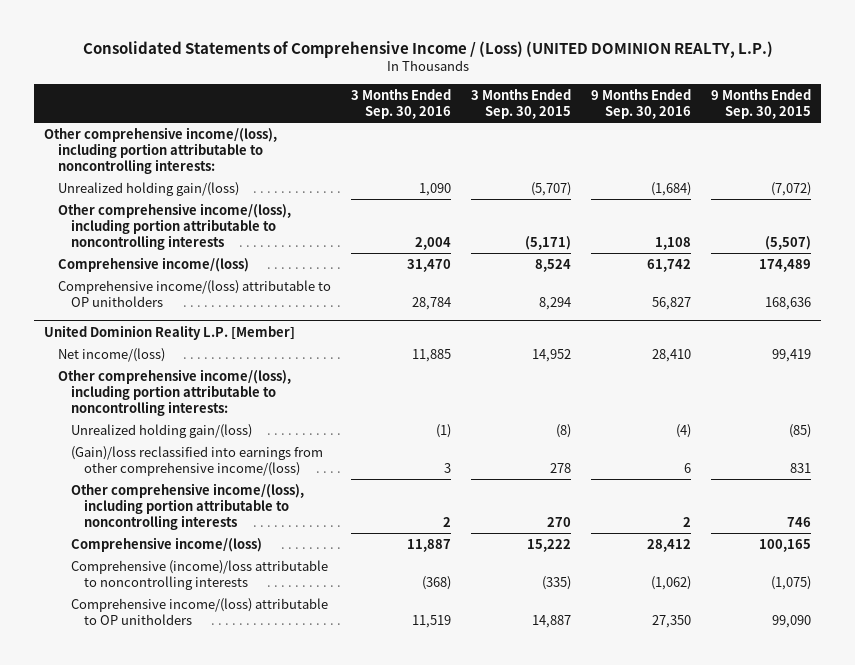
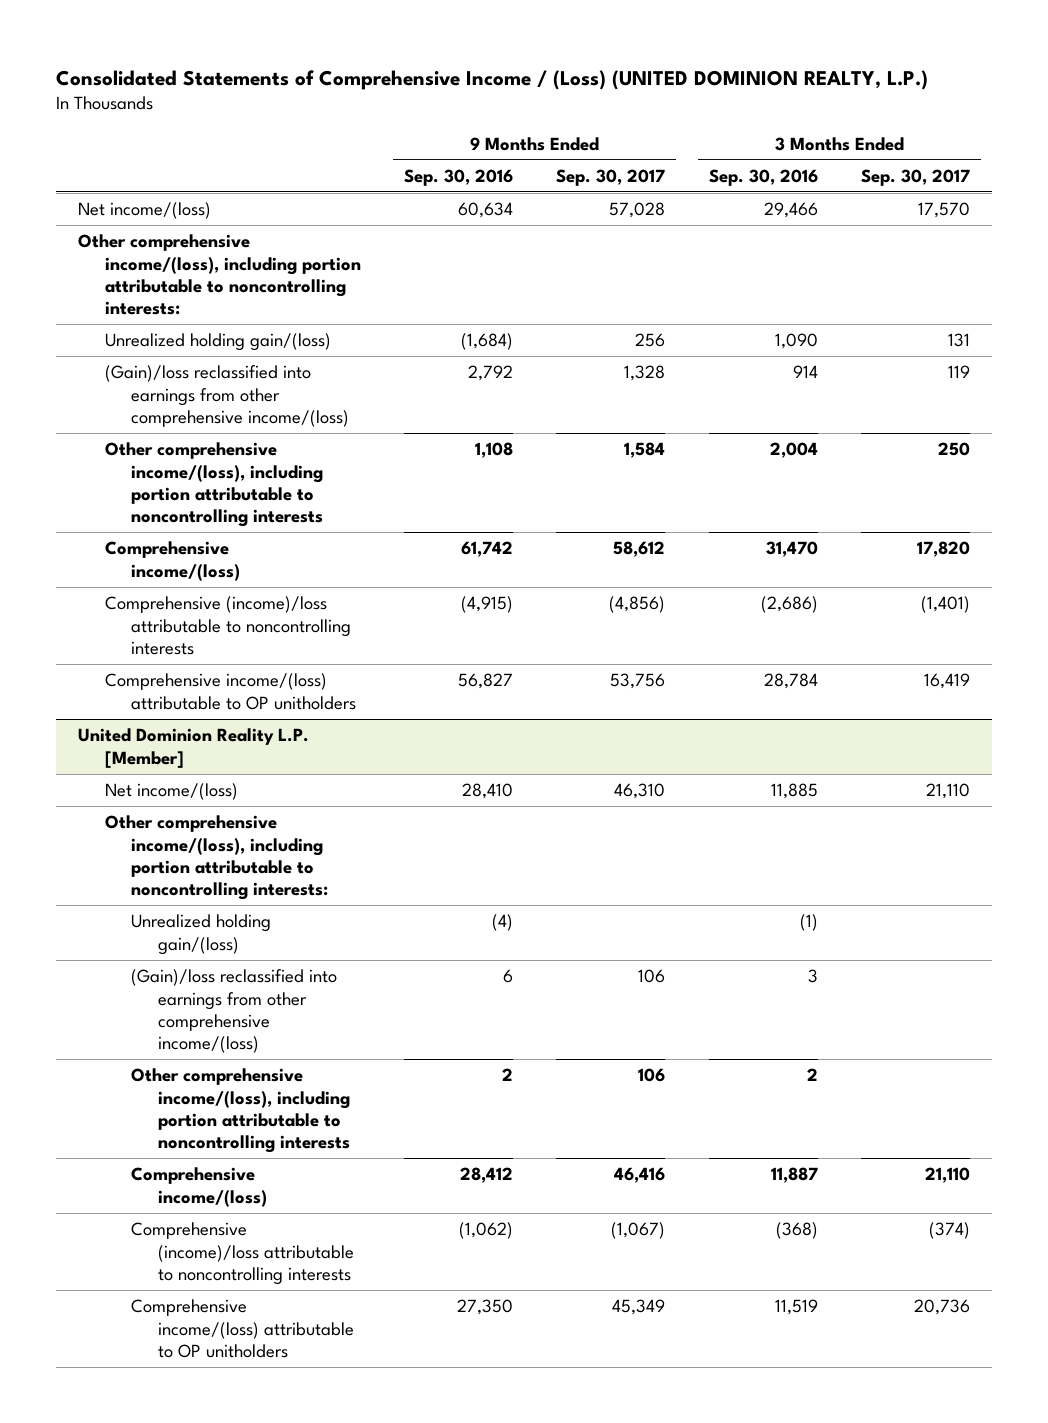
- | 3 Months Ended Sep. 30, 2016 | 3 Months Ended Sep. 30, 2015 | 9 Months Ended Sep. 30, 2016 | 9 Months Ended Sep. 30, 2015
+ | 9 Months Ended Sep. 30, 2016 | 9 Months Ended Sep. 30, 2017 | 3 Months Ended Sep. 30, 2016 | 3 Months Ended Sep. 30, 2017
+ Net income/(loss) | 60,634 | 57,028 | 29,466 | 17,570
+ (Gain)/loss reclassified into earnings from other comprehensive income/(loss) | 2,792 | 1,328 | 914 | 119
+ Comprehensive (income)/loss attributable to noncontrolling interests | (4,915) | (4,856) | (2,686) | (1,401)

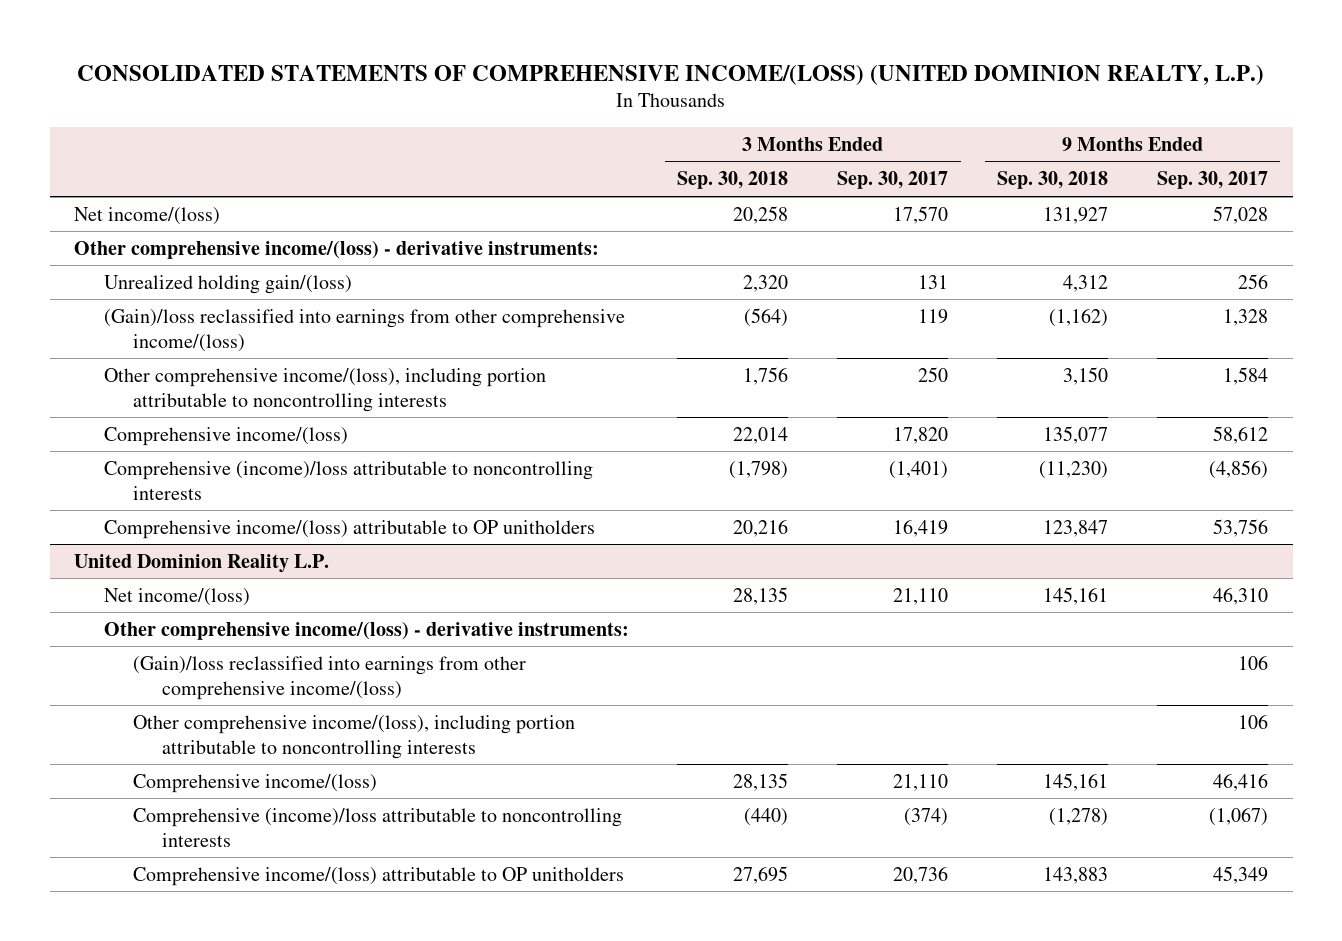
- Consolidated Statements of Comprehensive Income / (Loss) (UNITED DOMINION REALTY, L.P.)
+ CONSOLIDATED STATEMENTS OF COMPREHENSIVE INCOME/(LOSS) (UNITED DOMINION REALTY, L.P.)
- | 9 Months Ended Sep. 30, 2016 | 9 Months Ended Sep. 30, 2017 | 3 Months Ended Sep. 30, 2016 | 3 Months Ended Sep. 30, 2017
+ | 3 Months Ended Sep. 30, 2018 | 3 Months Ended Sep. 30, 2017 | 9 Months Ended Sep. 30, 2018 | 9 Months Ended Sep. 30, 2017
- Other comprehensive income/(loss), including portion attributable to noncontrolling interests:
+ Other comprehensive income/(loss) - derivative instruments:
- United Dominion Reality L.P. [Member]
+ United Dominion Reality L.P.
- Other comprehensive income/(loss), including portion attributable to noncontrolling interests:
- Unrealized holding gain/(loss) | (4) | | (1) |
+ Other comprehensive income/(loss) - derivative instruments:

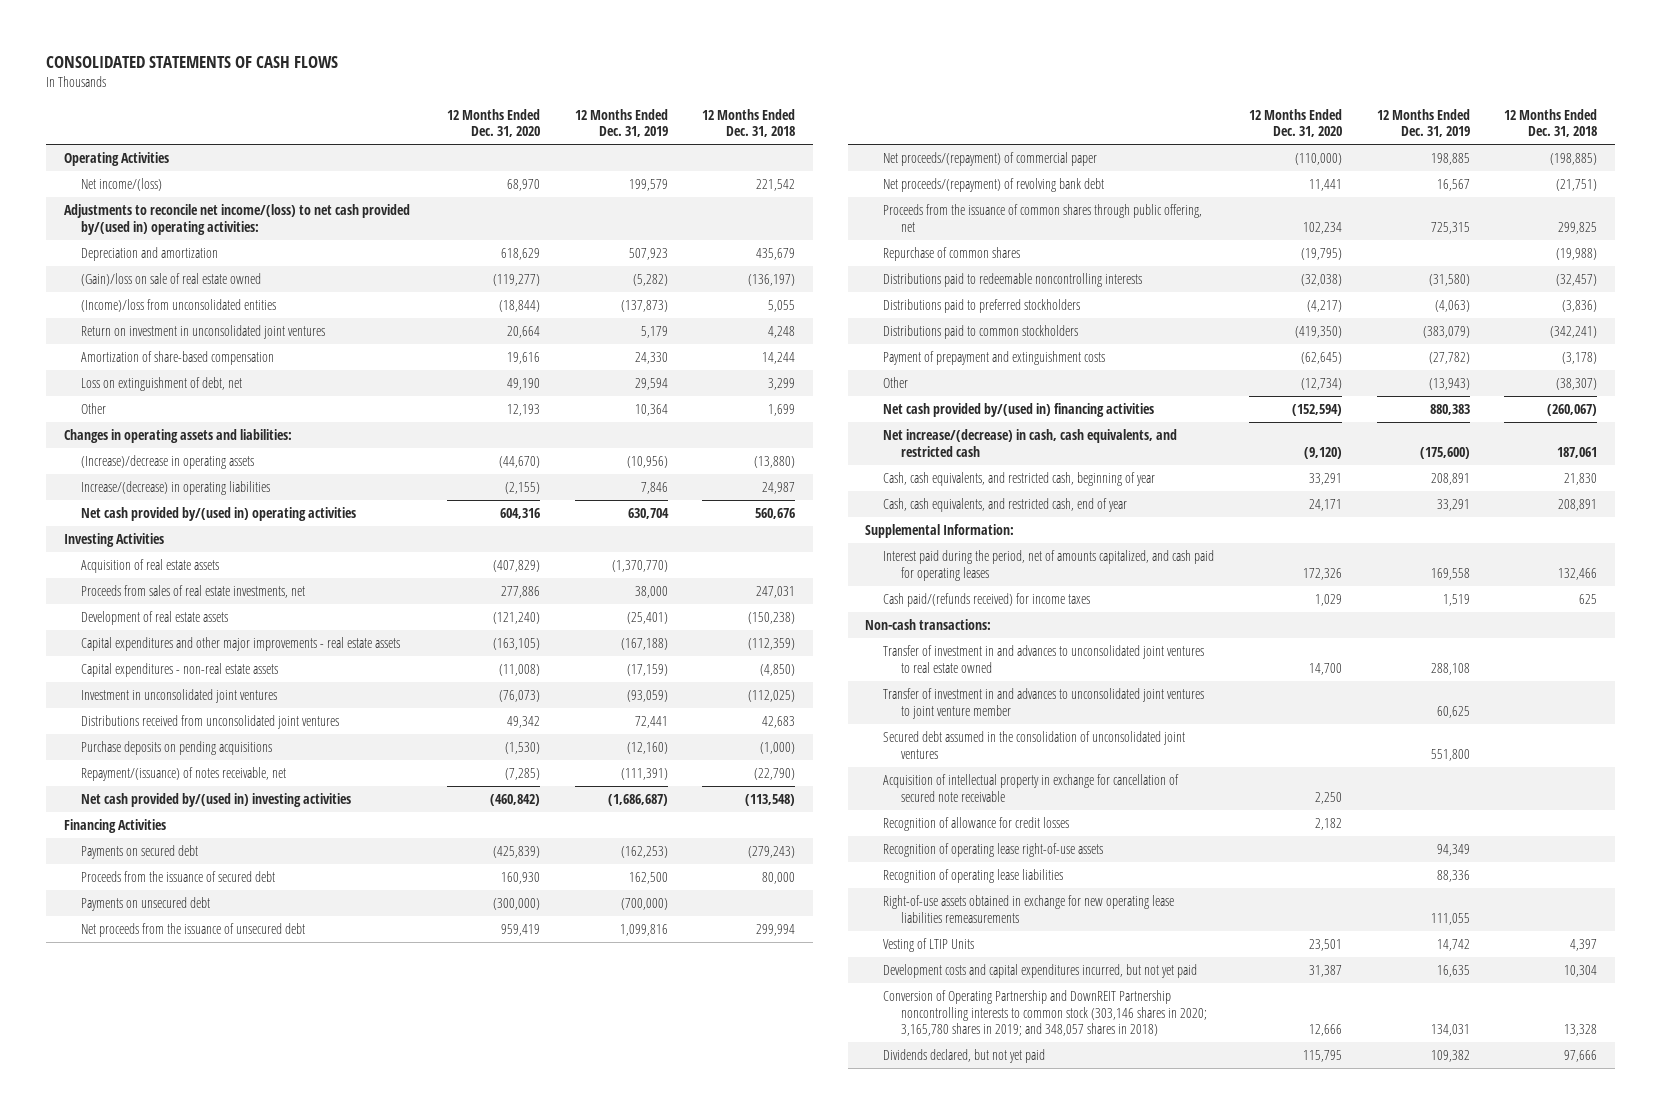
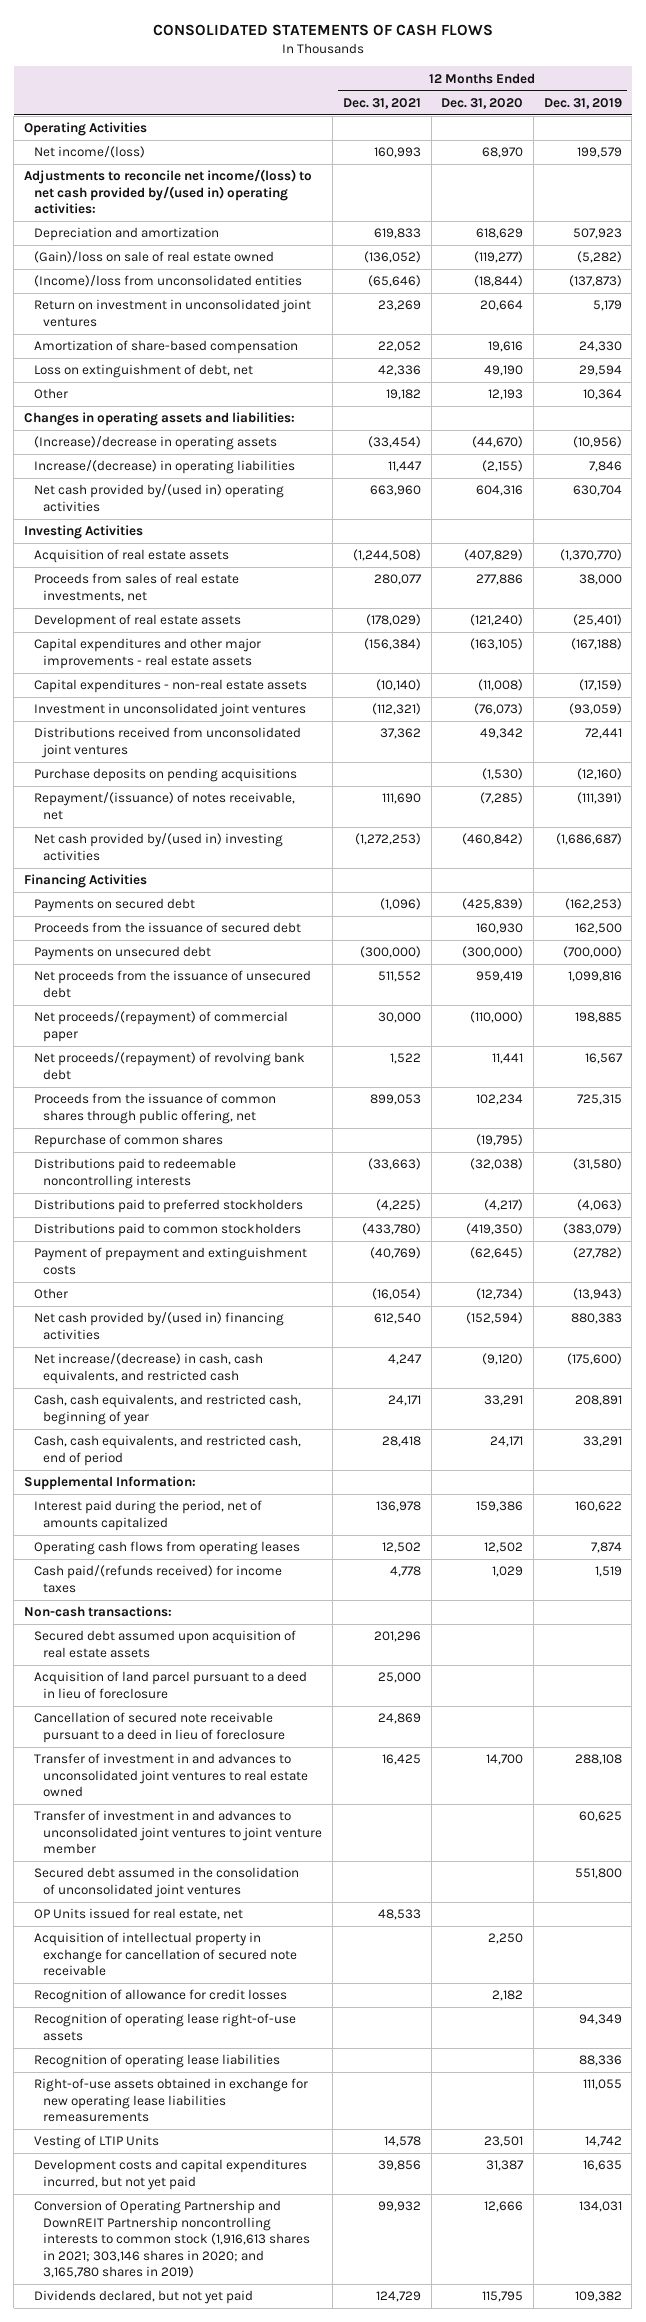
- | 12 Months Ended Dec. 31, 2020 | 12 Months Ended Dec. 31, 2019 | 12 Months Ended Dec. 31, 2018
+ | 12 Months Ended Dec. 31, 2021 | 12 Months Ended Dec. 31, 2020 | 12 Months Ended Dec. 31, 2019
- Cash, cash equivalents, and restricted cash, end of year | 24,171 | 33,291 | 208,891
+ Cash, cash equivalents, and restricted cash, end of period | 28,418 | 24,171 | 33,291
- Interest paid during the period, net of amounts capitalized, and cash paid for operating leases | 172,326 | 169,558 | 132,466
+ Interest paid during the period, net of amounts capitalized | 136,978 | 159,386 | 160,622
+ Operating cash flows from operating leases | 12,502 | 12,502 | 7,874
+ Secured debt assumed upon acquisition of real estate assets | 201,296 | |
+ Acquisition of land parcel pursuant to a deed in lieu of foreclosure | 25,000 | |
+ Cancellation of secured note receivable pursuant to a deed in lieu of foreclosure | 24,869 | |
+ OP Units issued for real estate, net | 48,533 | |
- Conversion of Operating Partnership and DownREIT Partnership noncontrolling interests to common stock (303,146 shares in 2020; 3,165,780 shares in 2019; and 348,057 shares in 2018) | 12,666 | 134,031 | 13,328
+ Conversion of Operating Partnership and DownREIT Partnership noncontrolling interests to common stock (1,916,613 shares in 2021; 303,146 shares in 2020; and 3,165,780 shares in 2019) | 99,932 | 12,666 | 134,031

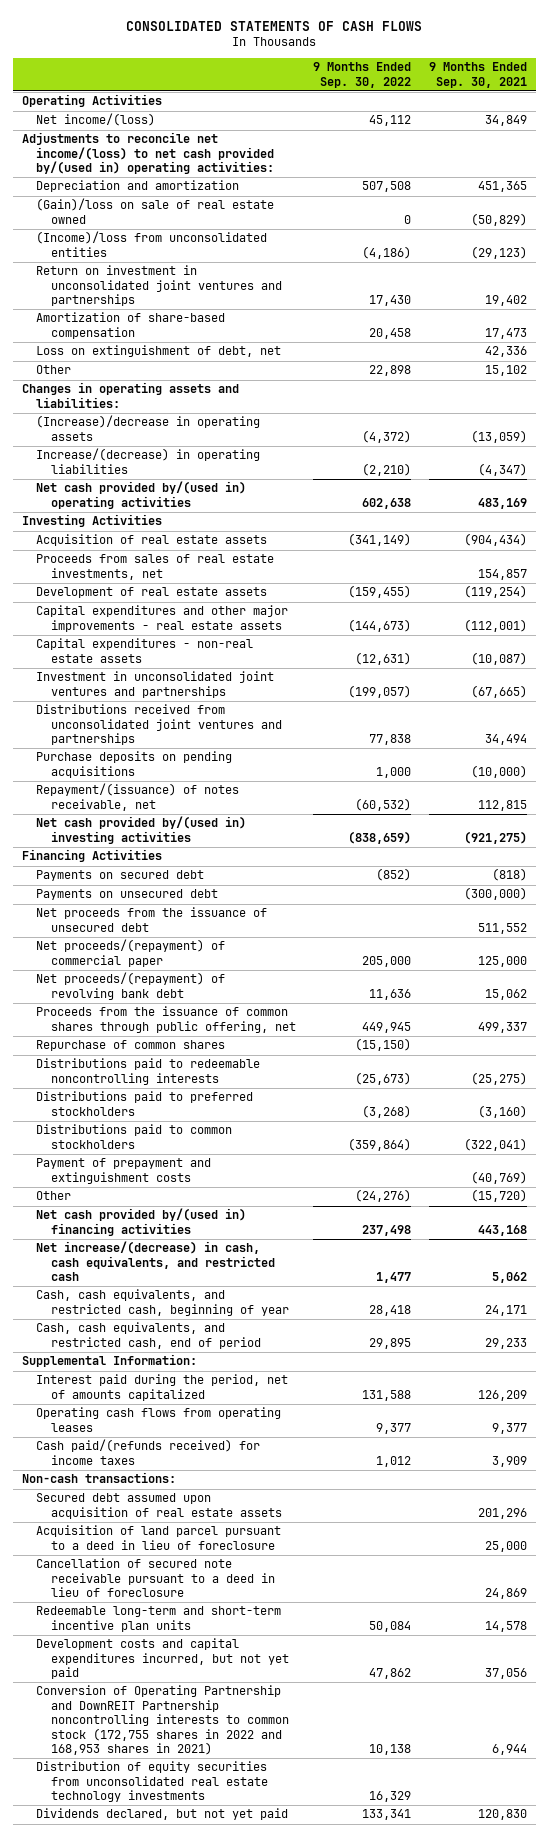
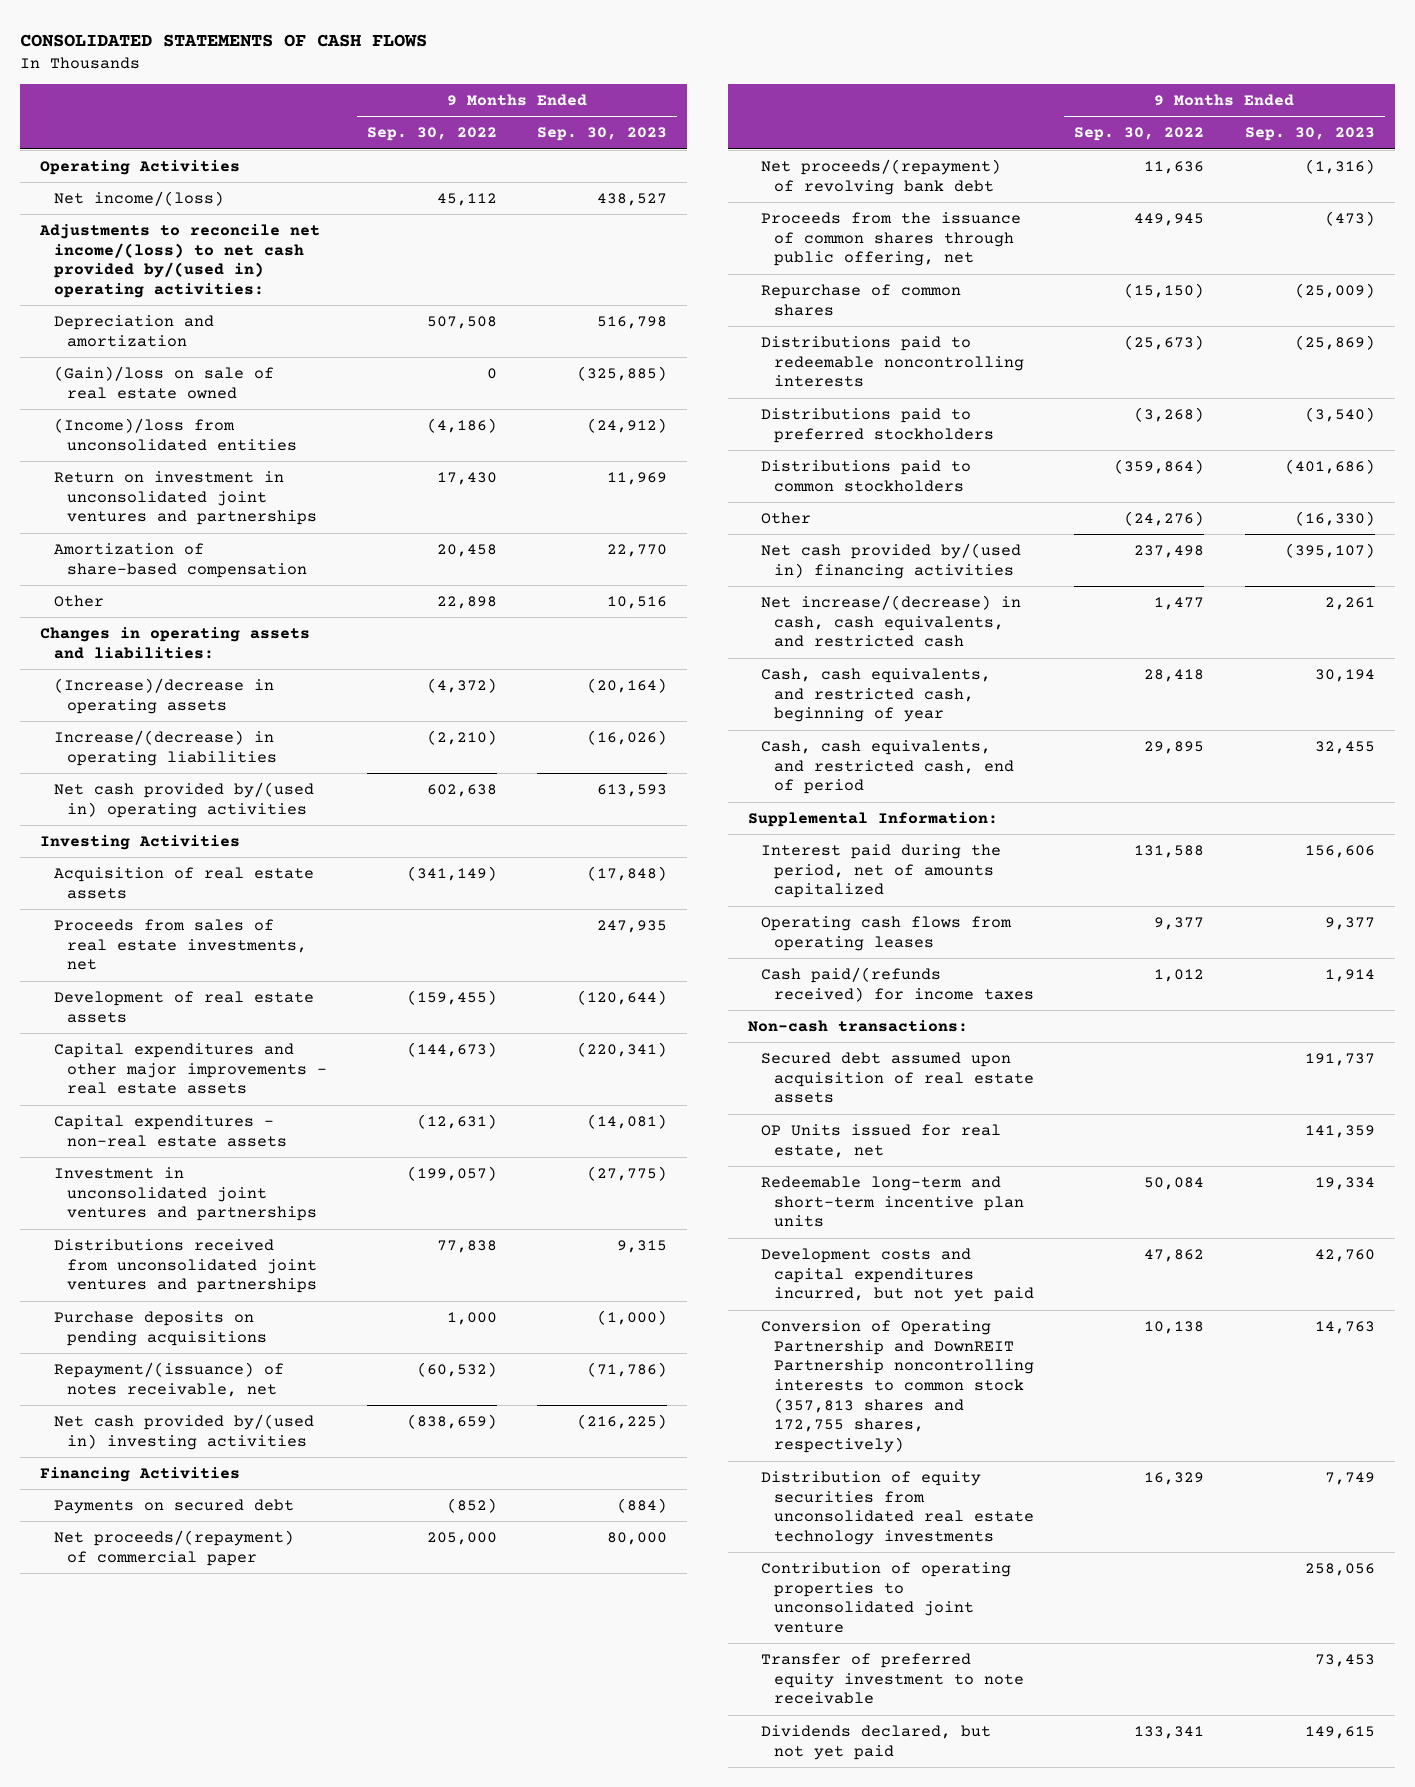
- | 9 Months Ended Sep. 30, 2022 | 9 Months Ended Sep. 30, 2021
+ | 9 Months Ended Sep. 30, 2022 | 9 Months Ended Sep. 30, 2023
- Loss on extinguishment of debt, net | | 42,336
- Payments on unsecured debt | | (300,000)
- Net proceeds from the issuance of unsecured debt | | 511,552
- Payment of prepayment and extinguishment costs | | (40,769)
- Acquisition of land parcel pursuant to a deed in lieu of foreclosure | | 25,000
- Cancellation of secured note receivable pursuant to a deed in lieu of foreclosure | | 24,869
+ OP Units issued for real estate, net | | 141,359
- Conversion of Operating Partnership and DownREIT Partnership noncontrolling interests to common stock (172,755 shares in 2022 and 168,953 shares in 2021) | 10,138 | 6,944
+ Conversion of Operating Partnership and DownREIT Partnership noncontrolling interests to common stock (357,813 shares and 172,755 shares, respectively) | 10,138 | 14,763
+ Contribution of operating properties to unconsolidated joint venture | | 258,056
+ Transfer of preferred equity investment to note receivable | | 73,453

